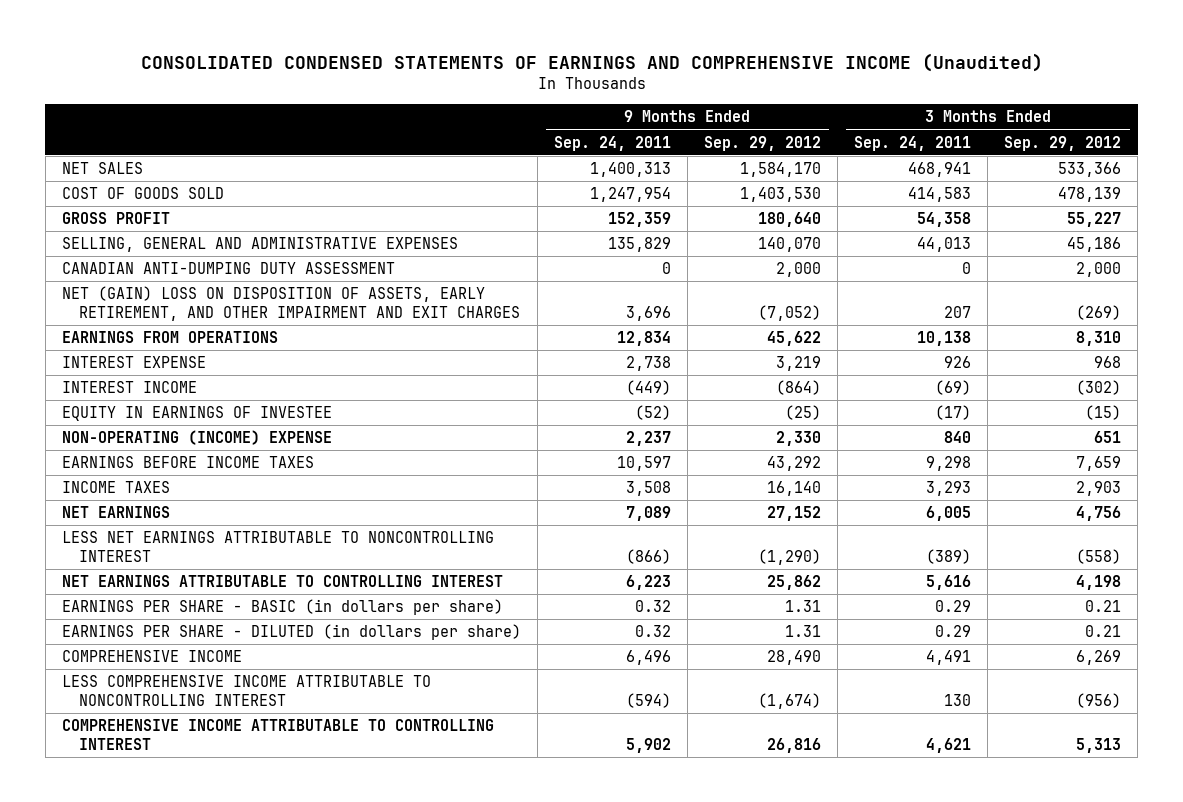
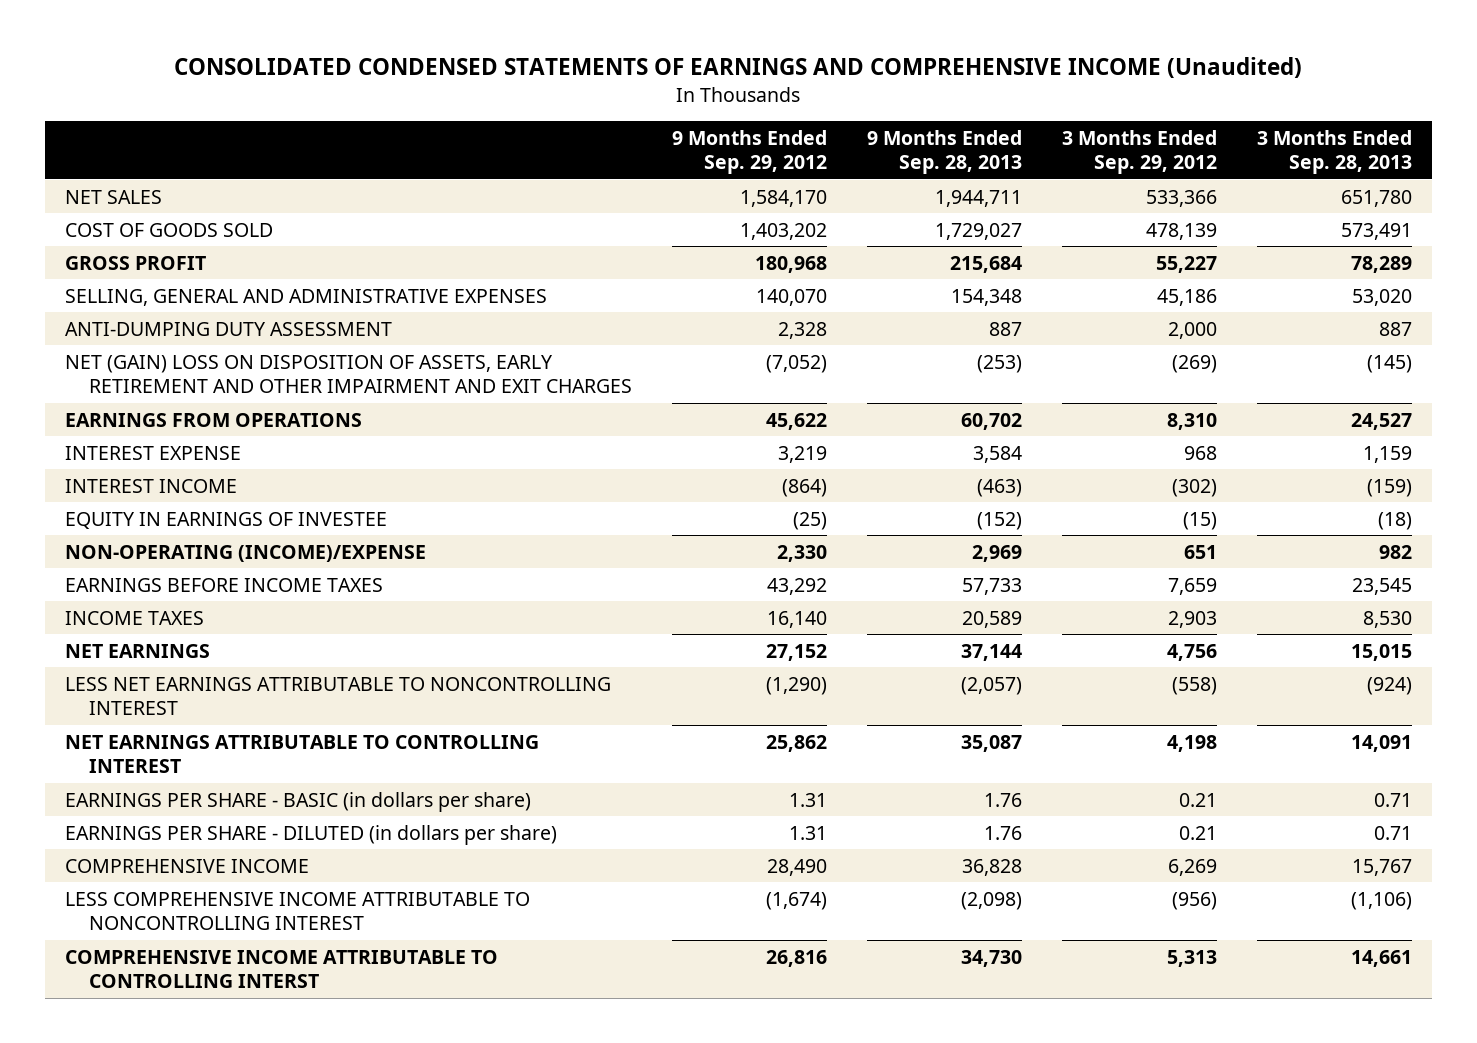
- | 9 Months Ended Sep. 24, 2011 | 9 Months Ended Sep. 29, 2012 | 3 Months Ended Sep. 24, 2011 | 3 Months Ended Sep. 29, 2012
+ | 9 Months Ended Sep. 29, 2012 | 9 Months Ended Sep. 28, 2013 | 3 Months Ended Sep. 29, 2012 | 3 Months Ended Sep. 28, 2013
- COST OF GOODS SOLD | 1,247,954 | 1,403,530 | 414,583 | 478,139
- GROSS PROFIT | 152,359 | 180,640 | 54,358 | 55,227
+ COST OF GOODS SOLD | 1,403,202 | 1,729,027 | 478,139 | 573,491
+ GROSS PROFIT | 180,968 | 215,684 | 55,227 | 78,289
- CANADIAN ANTI-DUMPING DUTY ASSESSMENT | 0 | 2,000 | 0 | 2,000
- NET (GAIN) LOSS ON DISPOSITION OF ASSETS, EARLY RETIREMENT, AND OTHER IMPAIRMENT AND EXIT CHARGES | 3,696 | (7,052) | 207 | (269)
+ ANTI-DUMPING DUTY ASSESSMENT | 2,328 | 887 | 2,000 | 887
+ NET (GAIN) LOSS ON DISPOSITION OF ASSETS, EARLY RETIREMENT AND OTHER IMPAIRMENT AND EXIT CHARGES | (7,052) | (253) | (269) | (145)
- NON-OPERATING (INCOME) EXPENSE | 2,237 | 2,330 | 840 | 651
+ NON-OPERATING (INCOME)/EXPENSE | 2,330 | 2,969 | 651 | 982
- COMPREHENSIVE INCOME ATTRIBUTABLE TO CONTROLLING INTEREST | 5,902 | 26,816 | 4,621 | 5,313
+ COMPREHENSIVE INCOME ATTRIBUTABLE TO CONTROLLING INTERST | 26,816 | 34,730 | 5,313 | 14,661

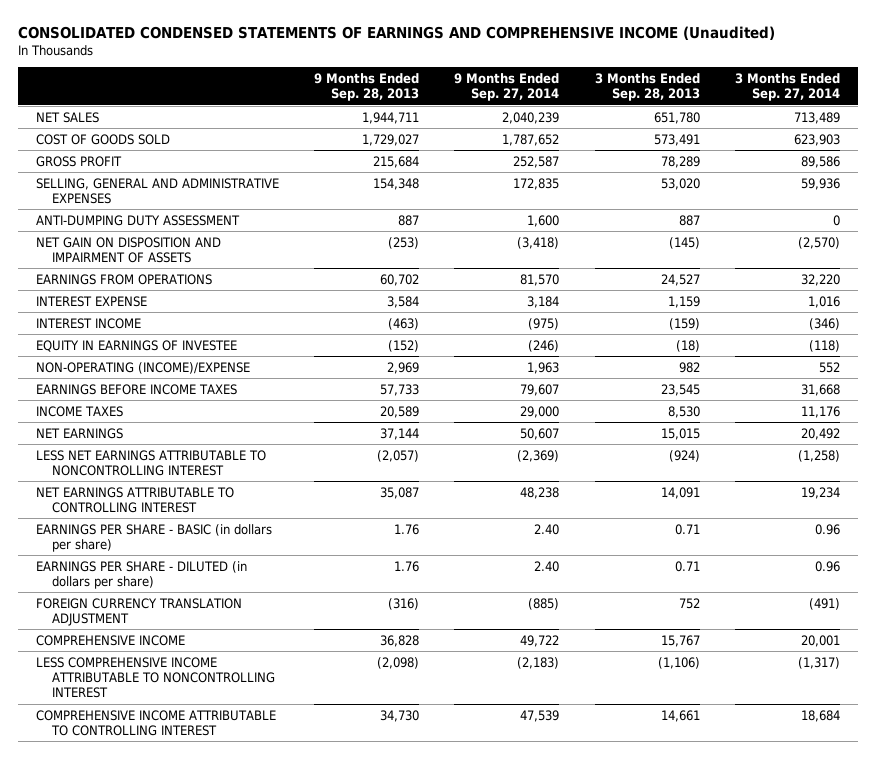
- | 9 Months Ended Sep. 29, 2012 | 9 Months Ended Sep. 28, 2013 | 3 Months Ended Sep. 29, 2012 | 3 Months Ended Sep. 28, 2013
+ | 9 Months Ended Sep. 28, 2013 | 9 Months Ended Sep. 27, 2014 | 3 Months Ended Sep. 28, 2013 | 3 Months Ended Sep. 27, 2014
- NET (GAIN) LOSS ON DISPOSITION OF ASSETS, EARLY RETIREMENT AND OTHER IMPAIRMENT AND EXIT CHARGES | (7,052) | (253) | (269) | (145)
+ NET GAIN ON DISPOSITION AND IMPAIRMENT OF ASSETS | (253) | (3,418) | (145) | (2,570)
+ FOREIGN CURRENCY TRANSLATION ADJUSTMENT | (316) | (885) | 752 | (491)
- COMPREHENSIVE INCOME ATTRIBUTABLE TO CONTROLLING INTERST | 26,816 | 34,730 | 5,313 | 14,661
+ COMPREHENSIVE INCOME ATTRIBUTABLE TO CONTROLLING INTEREST | 34,730 | 47,539 | 14,661 | 18,684

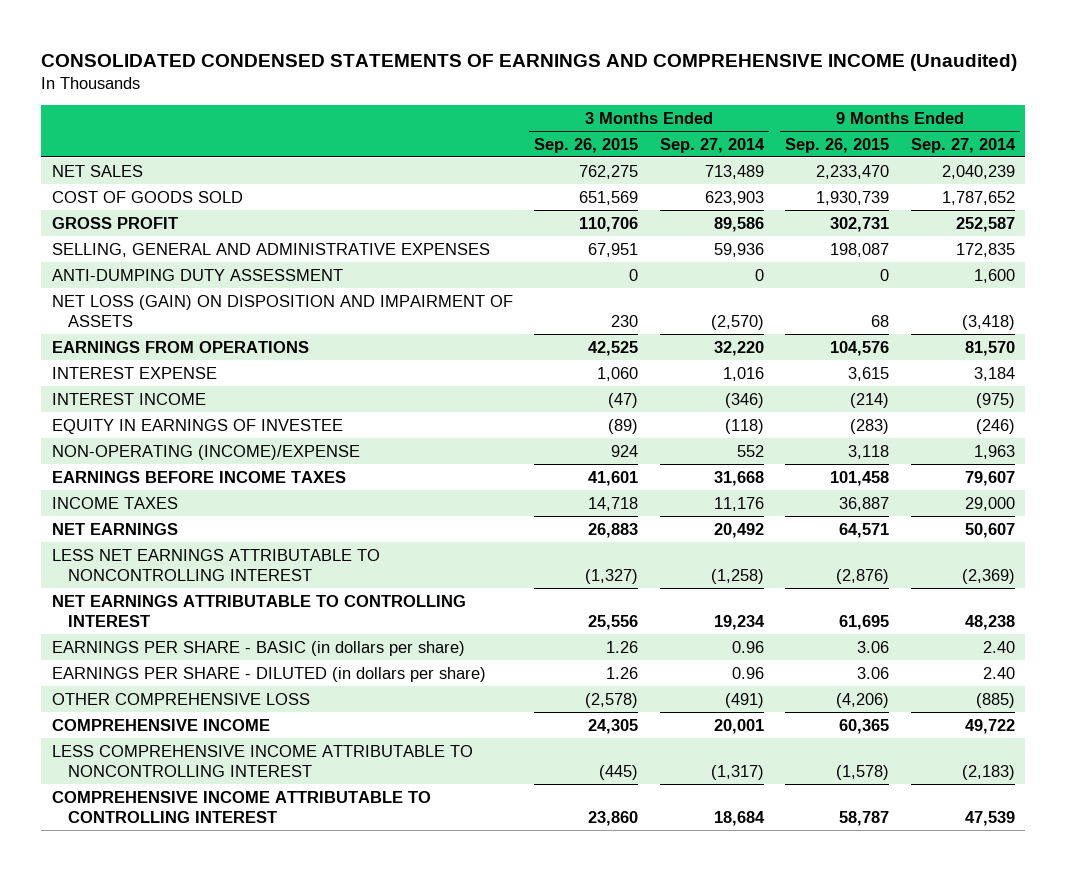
- | 9 Months Ended Sep. 28, 2013 | 9 Months Ended Sep. 27, 2014 | 3 Months Ended Sep. 28, 2013 | 3 Months Ended Sep. 27, 2014
+ | 3 Months Ended Sep. 26, 2015 | 3 Months Ended Sep. 27, 2014 | 9 Months Ended Sep. 26, 2015 | 9 Months Ended Sep. 27, 2014
- NET GAIN ON DISPOSITION AND IMPAIRMENT OF ASSETS | (253) | (3,418) | (145) | (2,570)
+ NET LOSS (GAIN) ON DISPOSITION AND IMPAIRMENT OF ASSETS | 230 | (2,570) | 68 | (3,418)
- FOREIGN CURRENCY TRANSLATION ADJUSTMENT | (316) | (885) | 752 | (491)
+ OTHER COMPREHENSIVE LOSS | (2,578) | (491) | (4,206) | (885)

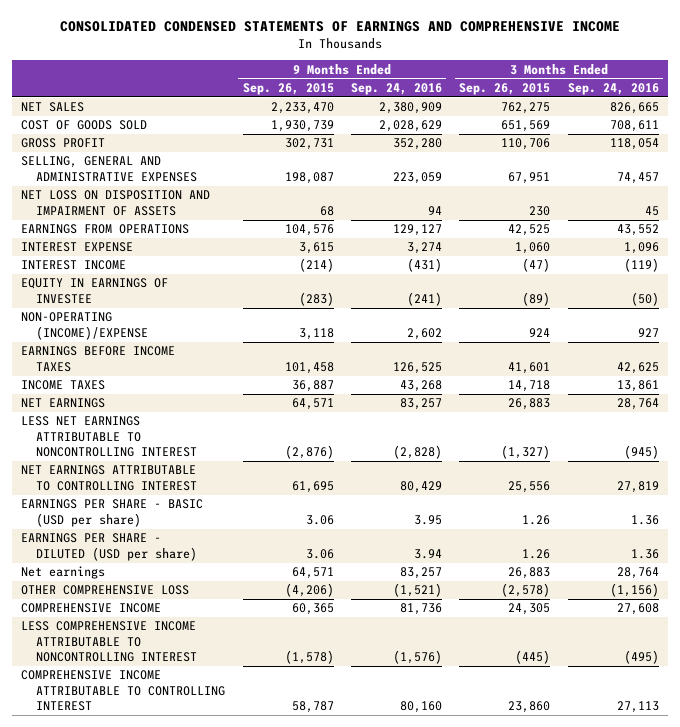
- CONSOLIDATED CONDENSED STATEMENTS OF EARNINGS AND COMPREHENSIVE INCOME (Unaudited)
+ CONSOLIDATED CONDENSED STATEMENTS OF EARNINGS AND COMPREHENSIVE INCOME
- | 3 Months Ended Sep. 26, 2015 | 3 Months Ended Sep. 27, 2014 | 9 Months Ended Sep. 26, 2015 | 9 Months Ended Sep. 27, 2014
+ | 9 Months Ended Sep. 26, 2015 | 9 Months Ended Sep. 24, 2016 | 3 Months Ended Sep. 26, 2015 | 3 Months Ended Sep. 24, 2016
- ANTI-DUMPING DUTY ASSESSMENT | 0 | 0 | 0 | 1,600
- NET LOSS (GAIN) ON DISPOSITION AND IMPAIRMENT OF ASSETS | 230 | (2,570) | 68 | (3,418)
+ NET LOSS ON DISPOSITION AND IMPAIRMENT OF ASSETS | 68 | 94 | 230 | 45
- EARNINGS PER SHARE - BASIC (in dollars per share) | 1.26 | 0.96 | 3.06 | 2.40
- EARNINGS PER SHARE - DILUTED (in dollars per share) | 1.26 | 0.96 | 3.06 | 2.40
+ EARNINGS PER SHARE - BASIC (USD per share) | 3.06 | 3.95 | 1.26 | 1.36
+ EARNINGS PER SHARE - DILUTED (USD per share) | 3.06 | 3.94 | 1.26 | 1.36
+ Net earnings | 64,571 | 83,257 | 26,883 | 28,764

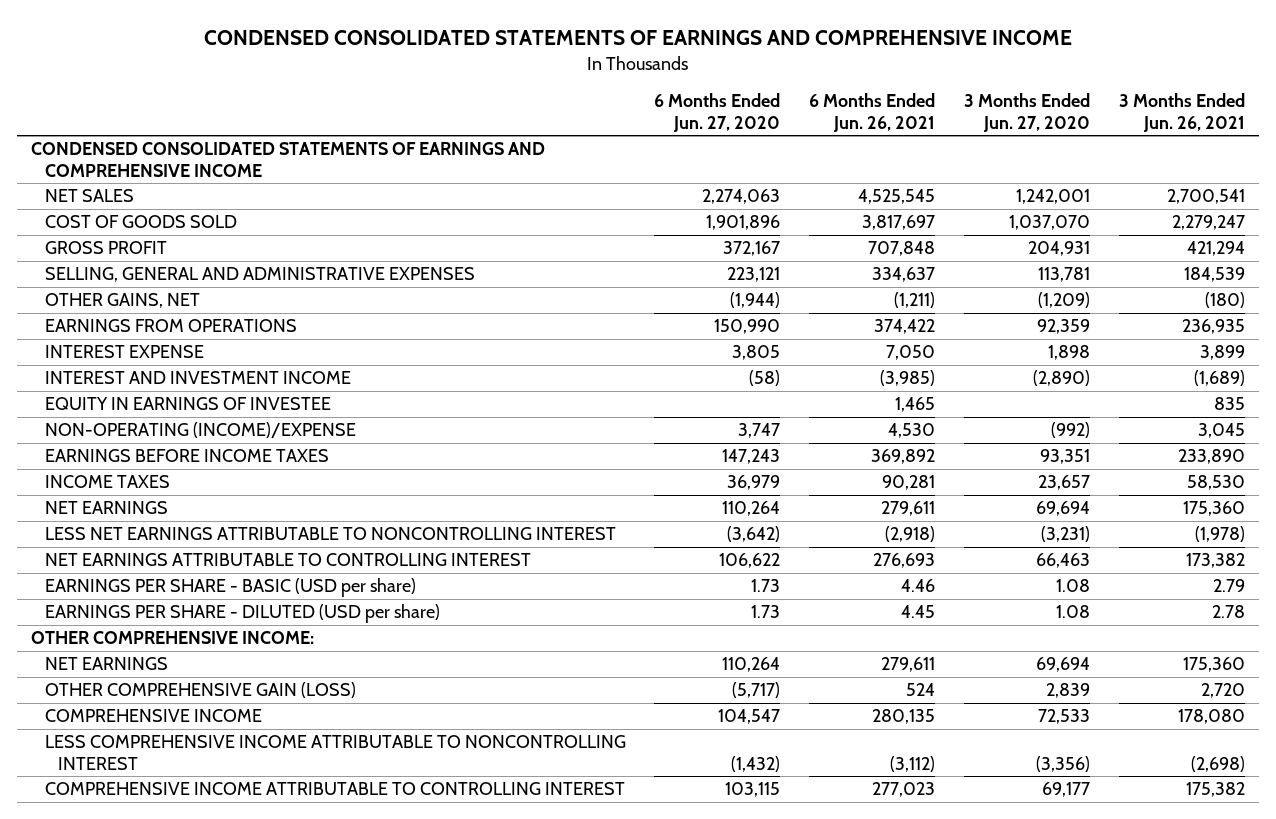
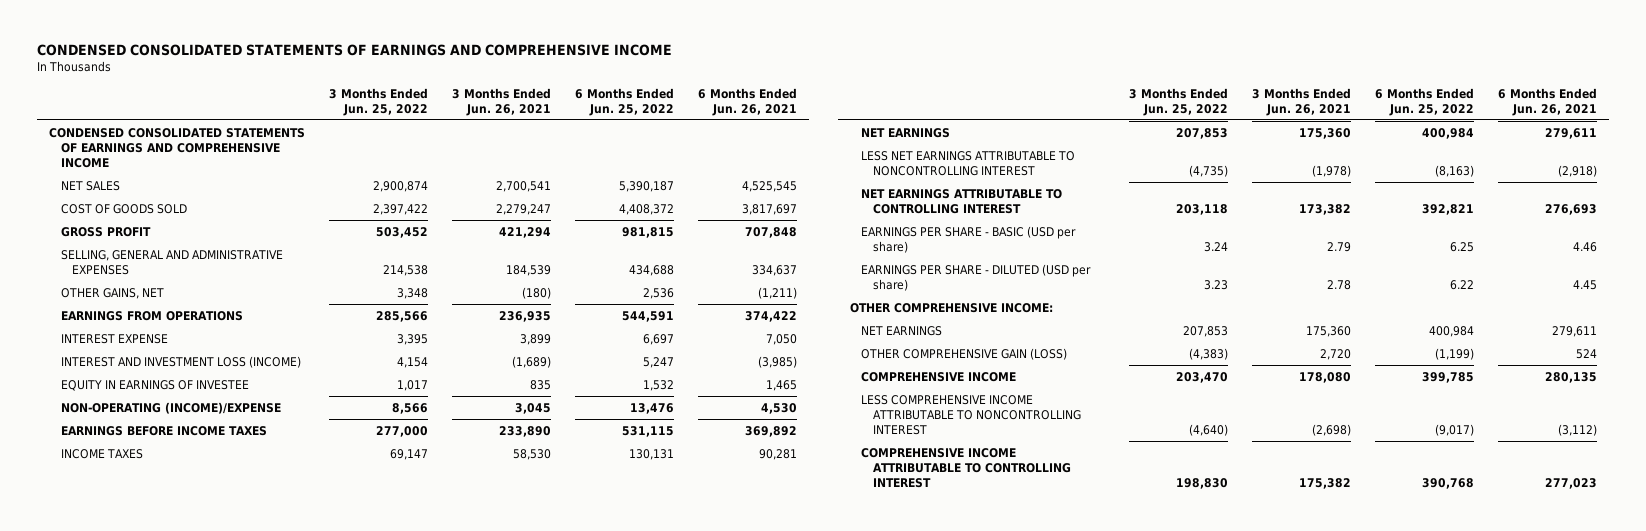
- | 6 Months Ended Jun. 27, 2020 | 6 Months Ended Jun. 26, 2021 | 3 Months Ended Jun. 27, 2020 | 3 Months Ended Jun. 26, 2021
+ | 3 Months Ended Jun. 25, 2022 | 3 Months Ended Jun. 26, 2021 | 6 Months Ended Jun. 25, 2022 | 6 Months Ended Jun. 26, 2021
- INTEREST AND INVESTMENT INCOME | (58) | (3,985) | (2,890) | (1,689)
+ INTEREST AND INVESTMENT LOSS (INCOME) | 4,154 | (1,689) | 5,247 | (3,985)

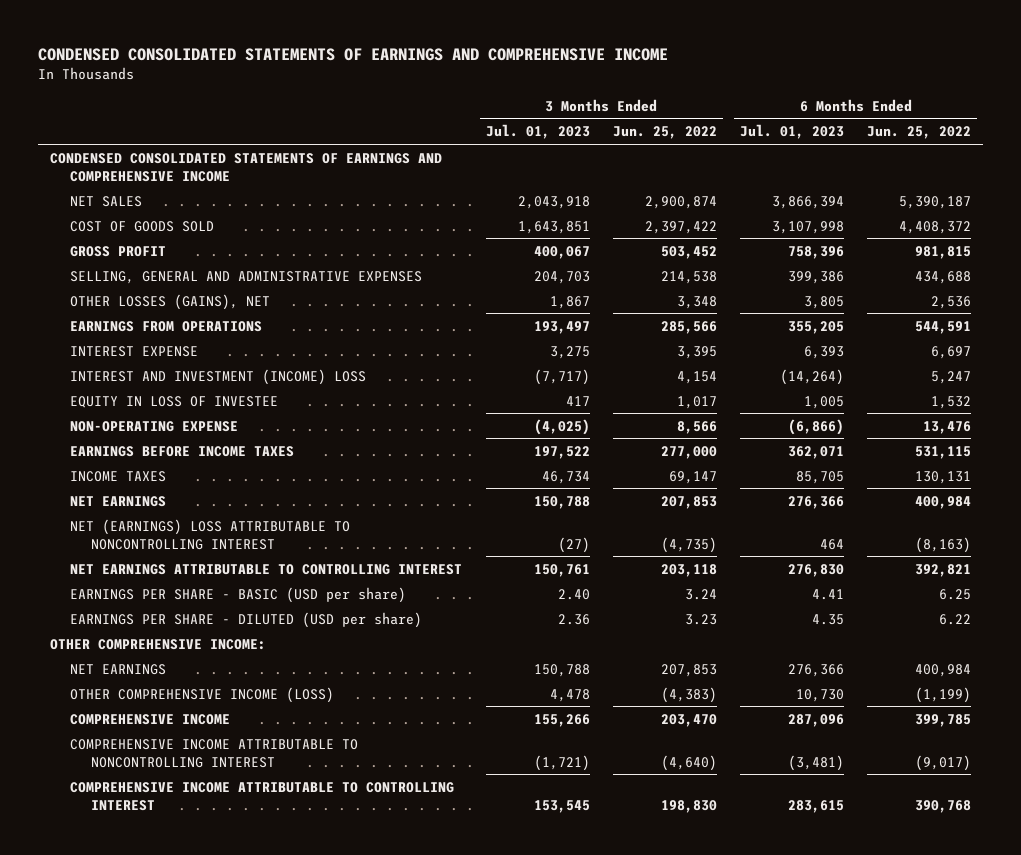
- | 3 Months Ended Jun. 25, 2022 | 3 Months Ended Jun. 26, 2021 | 6 Months Ended Jun. 25, 2022 | 6 Months Ended Jun. 26, 2021
+ | 3 Months Ended Jul. 01, 2023 | 3 Months Ended Jun. 25, 2022 | 6 Months Ended Jul. 01, 2023 | 6 Months Ended Jun. 25, 2022
- OTHER GAINS, NET | 3,348 | (180) | 2,536 | (1,211)
+ OTHER LOSSES (GAINS), NET | 1,867 | 3,348 | 3,805 | 2,536
- INTEREST AND INVESTMENT LOSS (INCOME) | 4,154 | (1,689) | 5,247 | (3,985)
- EQUITY IN EARNINGS OF INVESTEE | 1,017 | 835 | 1,532 | 1,465
- NON-OPERATING (INCOME)/EXPENSE | 8,566 | 3,045 | 13,476 | 4,530
+ INTEREST AND INVESTMENT (INCOME) LOSS | (7,717) | 4,154 | (14,264) | 5,247
+ EQUITY IN LOSS OF INVESTEE | 417 | 1,017 | 1,005 | 1,532
+ NON-OPERATING EXPENSE | (4,025) | 8,566 | (6,866) | 13,476
- LESS NET EARNINGS ATTRIBUTABLE TO NONCONTROLLING INTEREST | (4,735) | (1,978) | (8,163) | (2,918)
+ NET (EARNINGS) LOSS ATTRIBUTABLE TO NONCONTROLLING INTEREST | (27) | (4,735) | 464 | (8,163)
- OTHER COMPREHENSIVE GAIN (LOSS) | (4,383) | 2,720 | (1,199) | 524
+ OTHER COMPREHENSIVE INCOME (LOSS) | 4,478 | (4,383) | 10,730 | (1,199)
- LESS COMPREHENSIVE INCOME ATTRIBUTABLE TO NONCONTROLLING INTEREST | (4,640) | (2,698) | (9,017) | (3,112)
+ COMPREHENSIVE INCOME ATTRIBUTABLE TO NONCONTROLLING INTEREST | (1,721) | (4,640) | (3,481) | (9,017)

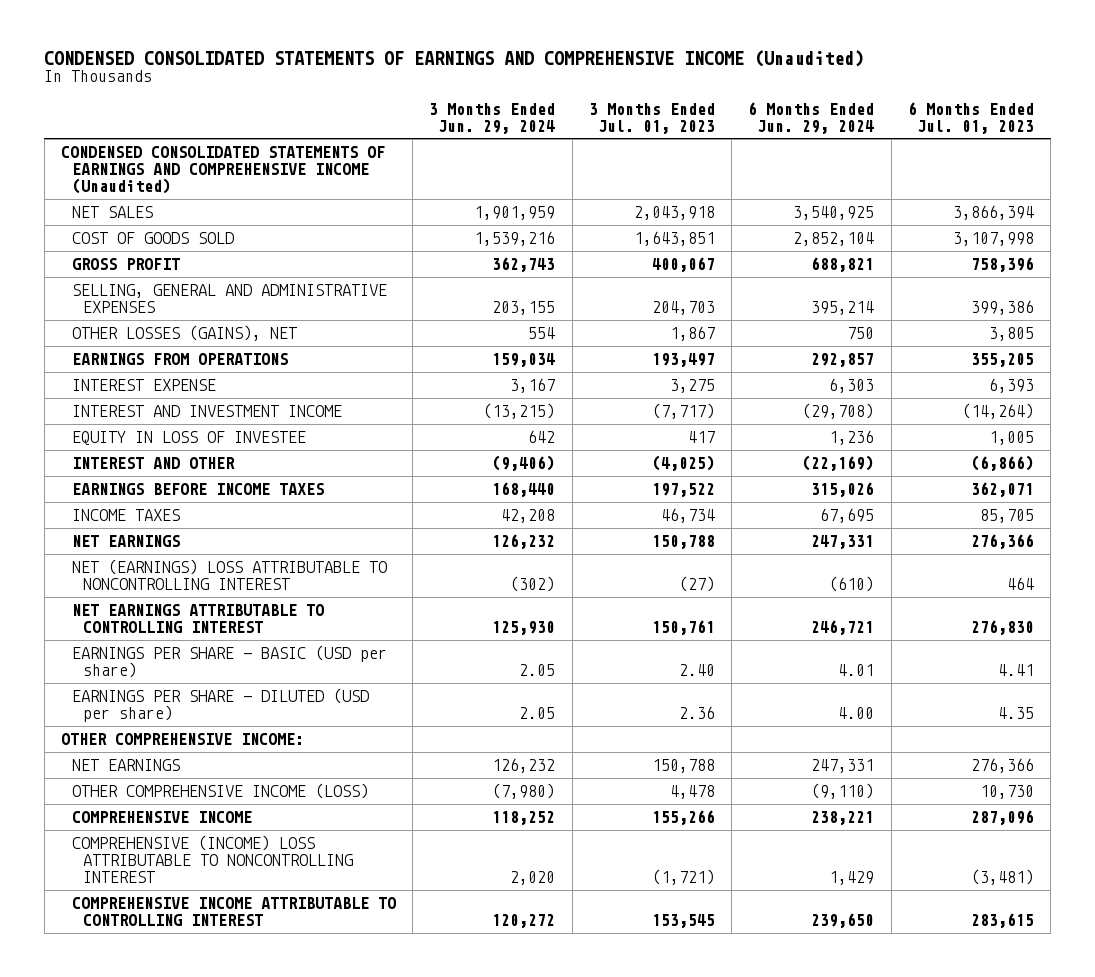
- CONDENSED CONSOLIDATED STATEMENTS OF EARNINGS AND COMPREHENSIVE INCOME
+ CONDENSED CONSOLIDATED STATEMENTS OF EARNINGS AND COMPREHENSIVE INCOME (Unaudited)
- | 3 Months Ended Jul. 01, 2023 | 3 Months Ended Jun. 25, 2022 | 6 Months Ended Jul. 01, 2023 | 6 Months Ended Jun. 25, 2022
+ | 3 Months Ended Jun. 29, 2024 | 3 Months Ended Jul. 01, 2023 | 6 Months Ended Jun. 29, 2024 | 6 Months Ended Jul. 01, 2023
- CONDENSED CONSOLIDATED STATEMENTS OF EARNINGS AND COMPREHENSIVE INCOME
+ CONDENSED CONSOLIDATED STATEMENTS OF EARNINGS AND COMPREHENSIVE INCOME (Unaudited)
- INTEREST AND INVESTMENT (INCOME) LOSS | (7,717) | 4,154 | (14,264) | 5,247
+ INTEREST AND INVESTMENT INCOME | (13,215) | (7,717) | (29,708) | (14,264)
- NON-OPERATING EXPENSE | (4,025) | 8,566 | (6,866) | 13,476
+ INTEREST AND OTHER | (9,406) | (4,025) | (22,169) | (6,866)
- COMPREHENSIVE INCOME ATTRIBUTABLE TO NONCONTROLLING INTEREST | (1,721) | (4,640) | (3,481) | (9,017)
+ COMPREHENSIVE (INCOME) LOSS ATTRIBUTABLE TO NONCONTROLLING INTEREST | 2,020 | (1,721) | 1,429 | (3,481)

